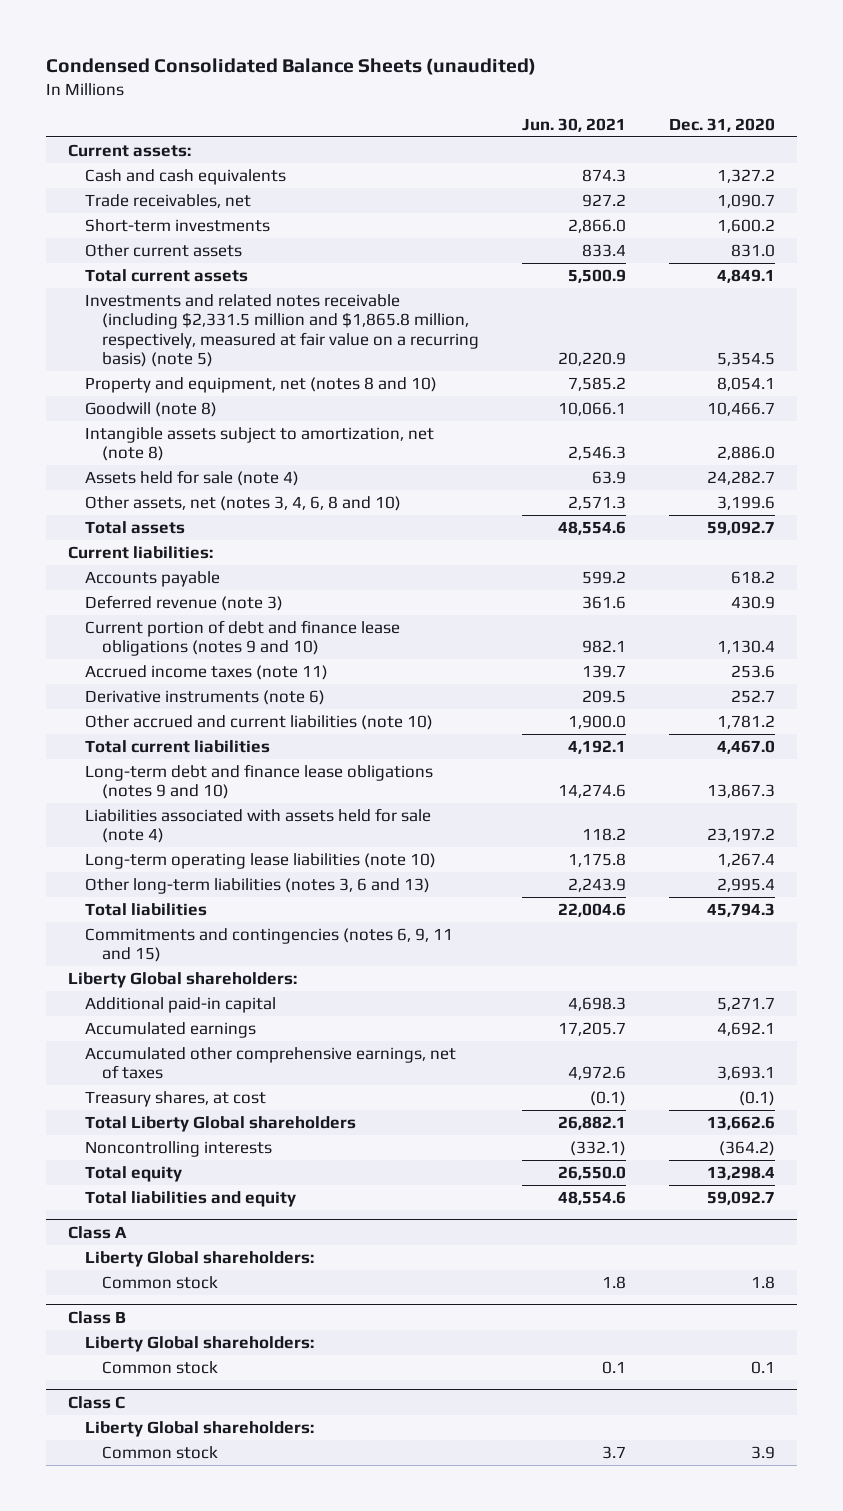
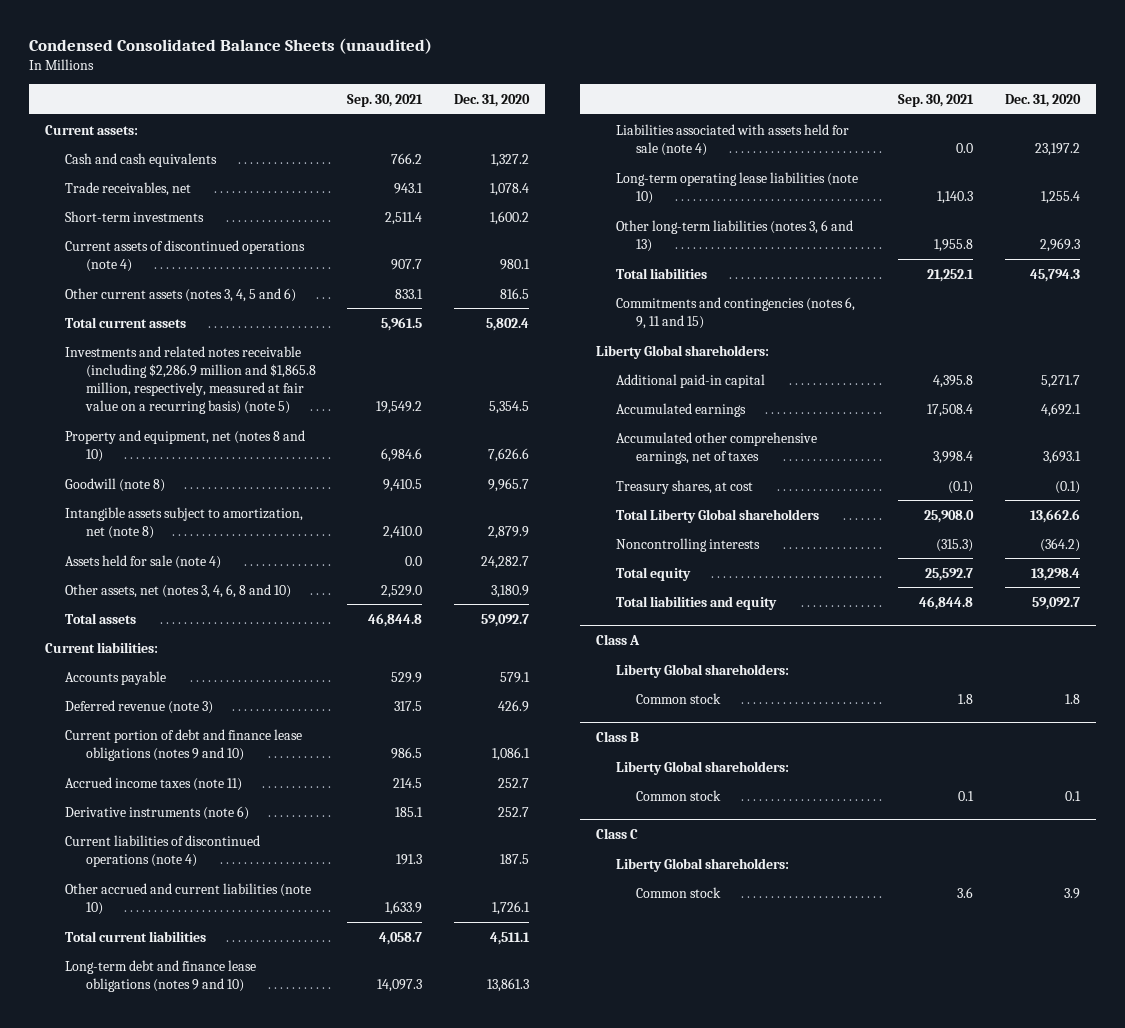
- | Jun. 30, 2021 | Dec. 31, 2020
+ | Sep. 30, 2021 | Dec. 31, 2020
- Trade receivables, net | 927.2 | 1,090.7
+ Trade receivables, net | 943.1 | 1,078.4
- Other current assets | 833.4 | 831.0
- Total current assets | 5,500.9 | 4,849.1
- Investments and related notes receivable (including $2,331.5 million and $1,865.8 million, respectively, measured at fair value on a recurring basis) (note 5) | 20,220.9 | 5,354.5
- Property and equipment, net (notes 8 and 10) | 7,585.2 | 8,054.1
- Goodwill (note 8) | 10,066.1 | 10,466.7
- Intangible assets subject to amortization, net (note 8) | 2,546.3 | 2,886.0
+ Current assets of discontinued operations (note 4) | 907.7 | 980.1
+ Other current assets (notes 3, 4, 5 and 6) | 833.1 | 816.5
+ Total current assets | 5,961.5 | 5,802.4
+ Investments and related notes receivable (including $2,286.9 million and $1,865.8 million, respectively, measured at fair value on a recurring basis) (note 5) | 19,549.2 | 5,354.5
+ Property and equipment, net (notes 8 and 10) | 6,984.6 | 7,626.6
+ Goodwill (note 8) | 9,410.5 | 9,965.7
+ Intangible assets subject to amortization, net (note 8) | 2,410.0 | 2,879.9
- Other assets, net (notes 3, 4, 6, 8 and 10) | 2,571.3 | 3,199.6
+ Other assets, net (notes 3, 4, 6, 8 and 10) | 2,529.0 | 3,180.9
- Accounts payable | 599.2 | 618.2
- Deferred revenue (note 3) | 361.6 | 430.9
- Current portion of debt and finance lease obligations (notes 9 and 10) | 982.1 | 1,130.4
- Accrued income taxes (note 11) | 139.7 | 253.6
+ Accounts payable | 529.9 | 579.1
+ Deferred revenue (note 3) | 317.5 | 426.9
+ Current portion of debt and finance lease obligations (notes 9 and 10) | 986.5 | 1,086.1
+ Accrued income taxes (note 11) | 214.5 | 252.7
- Other accrued and current liabilities (note 10) | 1,900.0 | 1,781.2
- Total current liabilities | 4,192.1 | 4,467.0
- Long-term debt and finance lease obligations (notes 9 and 10) | 14,274.6 | 13,867.3
+ Current liabilities of discontinued operations (note 4) | 191.3 | 187.5
+ Other accrued and current liabilities (note 10) | 1,633.9 | 1,726.1
+ Total current liabilities | 4,058.7 | 4,511.1
+ Long-term debt and finance lease obligations (notes 9 and 10) | 14,097.3 | 13,861.3
- Long-term operating lease liabilities (note 10) | 1,175.8 | 1,267.4
- Other long-term liabilities (notes 3, 6 and 13) | 2,243.9 | 2,995.4
+ Long-term operating lease liabilities (note 10) | 1,140.3 | 1,255.4
+ Other long-term liabilities (notes 3, 6 and 13) | 1,955.8 | 2,969.3

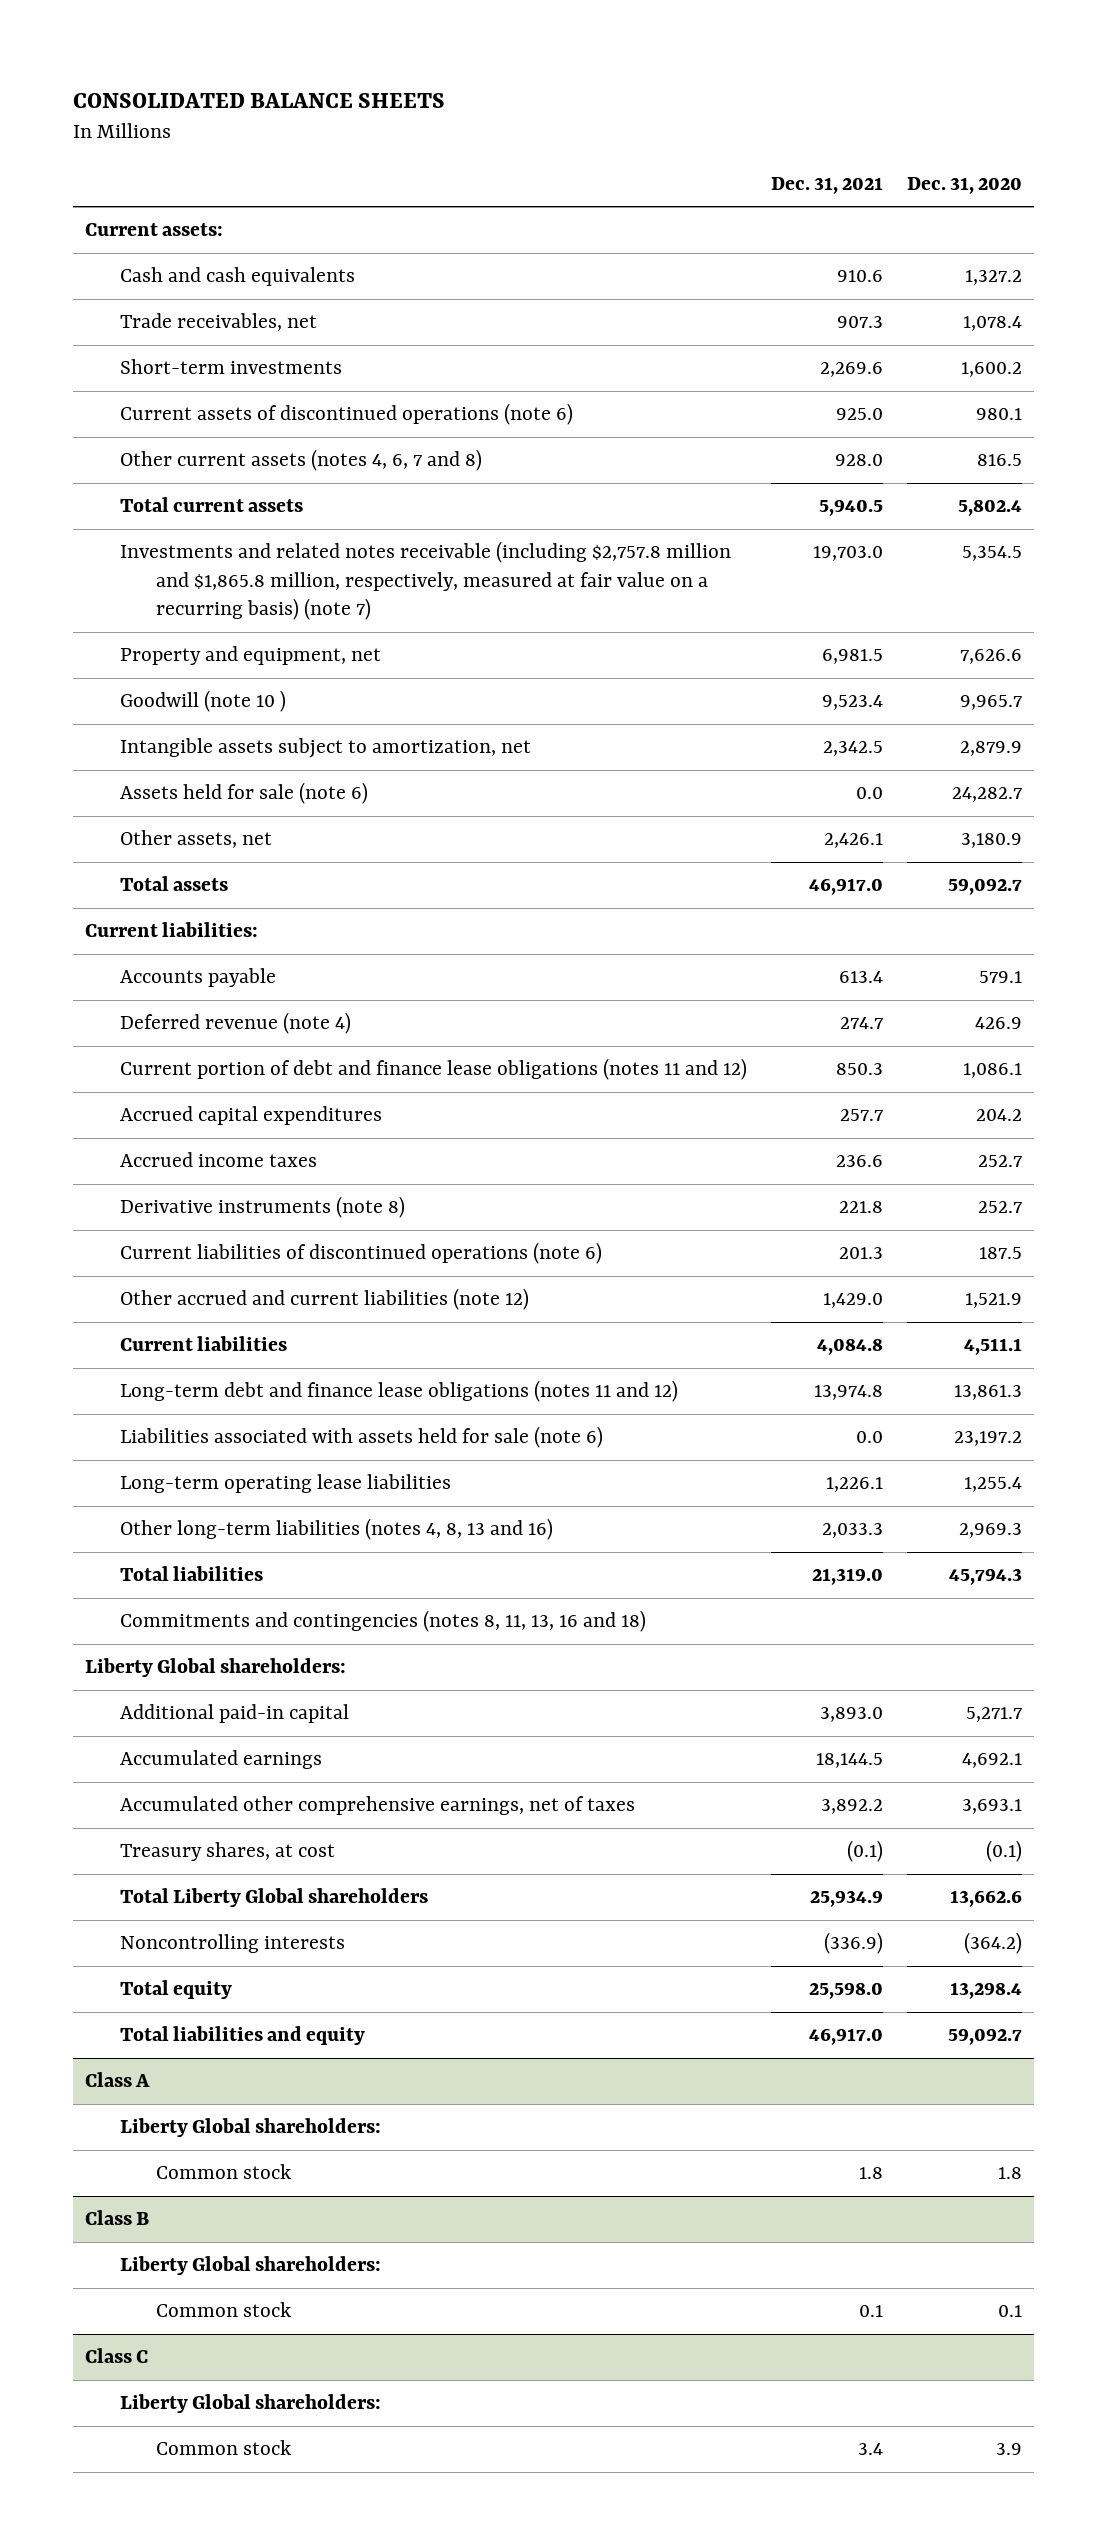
- Condensed Consolidated Balance Sheets (unaudited)
+ CONSOLIDATED BALANCE SHEETS
- | Sep. 30, 2021 | Dec. 31, 2020
+ | Dec. 31, 2021 | Dec. 31, 2020
- Current assets of discontinued operations (note 4) | 907.7 | 980.1
- Other current assets (notes 3, 4, 5 and 6) | 833.1 | 816.5
+ Current assets of discontinued operations (note 6) | 925.0 | 980.1
+ Other current assets (notes 4, 6, 7 and 8) | 928.0 | 816.5
- Investments and related notes receivable (including $2,286.9 million and $1,865.8 million, respectively, measured at fair value on a recurring basis) (note 5) | 19,549.2 | 5,354.5
- Property and equipment, net (notes 8 and 10) | 6,984.6 | 7,626.6
- Goodwill (note 8) | 9,410.5 | 9,965.7
- Intangible assets subject to amortization, net (note 8) | 2,410.0 | 2,879.9
- Assets held for sale (note 4) | 0.0 | 24,282.7
- Other assets, net (notes 3, 4, 6, 8 and 10) | 2,529.0 | 3,180.9
+ Investments and related notes receivable (including $2,757.8 million and $1,865.8 million, respectively, measured at fair value on a recurring basis) (note 7) | 19,703.0 | 5,354.5
+ Property and equipment, net | 6,981.5 | 7,626.6
+ Goodwill (note 10 ) | 9,523.4 | 9,965.7
+ Intangible assets subject to amortization, net | 2,342.5 | 2,879.9
+ Assets held for sale (note 6) | 0.0 | 24,282.7
+ Other assets, net | 2,426.1 | 3,180.9
- Deferred revenue (note 3) | 317.5 | 426.9
- Current portion of debt and finance lease obligations (notes 9 and 10) | 986.5 | 1,086.1
- Accrued income taxes (note 11) | 214.5 | 252.7
- Derivative instruments (note 6) | 185.1 | 252.7
- Current liabilities of discontinued operations (note 4) | 191.3 | 187.5
- Other accrued and current liabilities (note 10) | 1,633.9 | 1,726.1
- Total current liabilities | 4,058.7 | 4,511.1
- Long-term debt and finance lease obligations (notes 9 and 10) | 14,097.3 | 13,861.3
- Liabilities associated with assets held for sale (note 4) | 0.0 | 23,197.2
- Long-term operating lease liabilities (note 10) | 1,140.3 | 1,255.4
- Other long-term liabilities (notes 3, 6 and 13) | 1,955.8 | 2,969.3
+ Deferred revenue (note 4) | 274.7 | 426.9
+ Current portion of debt and finance lease obligations (notes 11 and 12) | 850.3 | 1,086.1
+ Accrued capital expenditures | 257.7 | 204.2
+ Accrued income taxes | 236.6 | 252.7
+ Derivative instruments (note 8) | 221.8 | 252.7
+ Current liabilities of discontinued operations (note 6) | 201.3 | 187.5
+ Other accrued and current liabilities (note 12) | 1,429.0 | 1,521.9
+ Current liabilities | 4,084.8 | 4,511.1
+ Long-term debt and finance lease obligations (notes 11 and 12) | 13,974.8 | 13,861.3
+ Liabilities associated with assets held for sale (note 6) | 0.0 | 23,197.2
+ Long-term operating lease liabilities | 1,226.1 | 1,255.4
+ Other long-term liabilities (notes 4, 8, 13 and 16) | 2,033.3 | 2,969.3
- Commitments and contingencies (notes 6, 9, 11 and 15)
+ Commitments and contingencies (notes 8, 11, 13, 16 and 18)

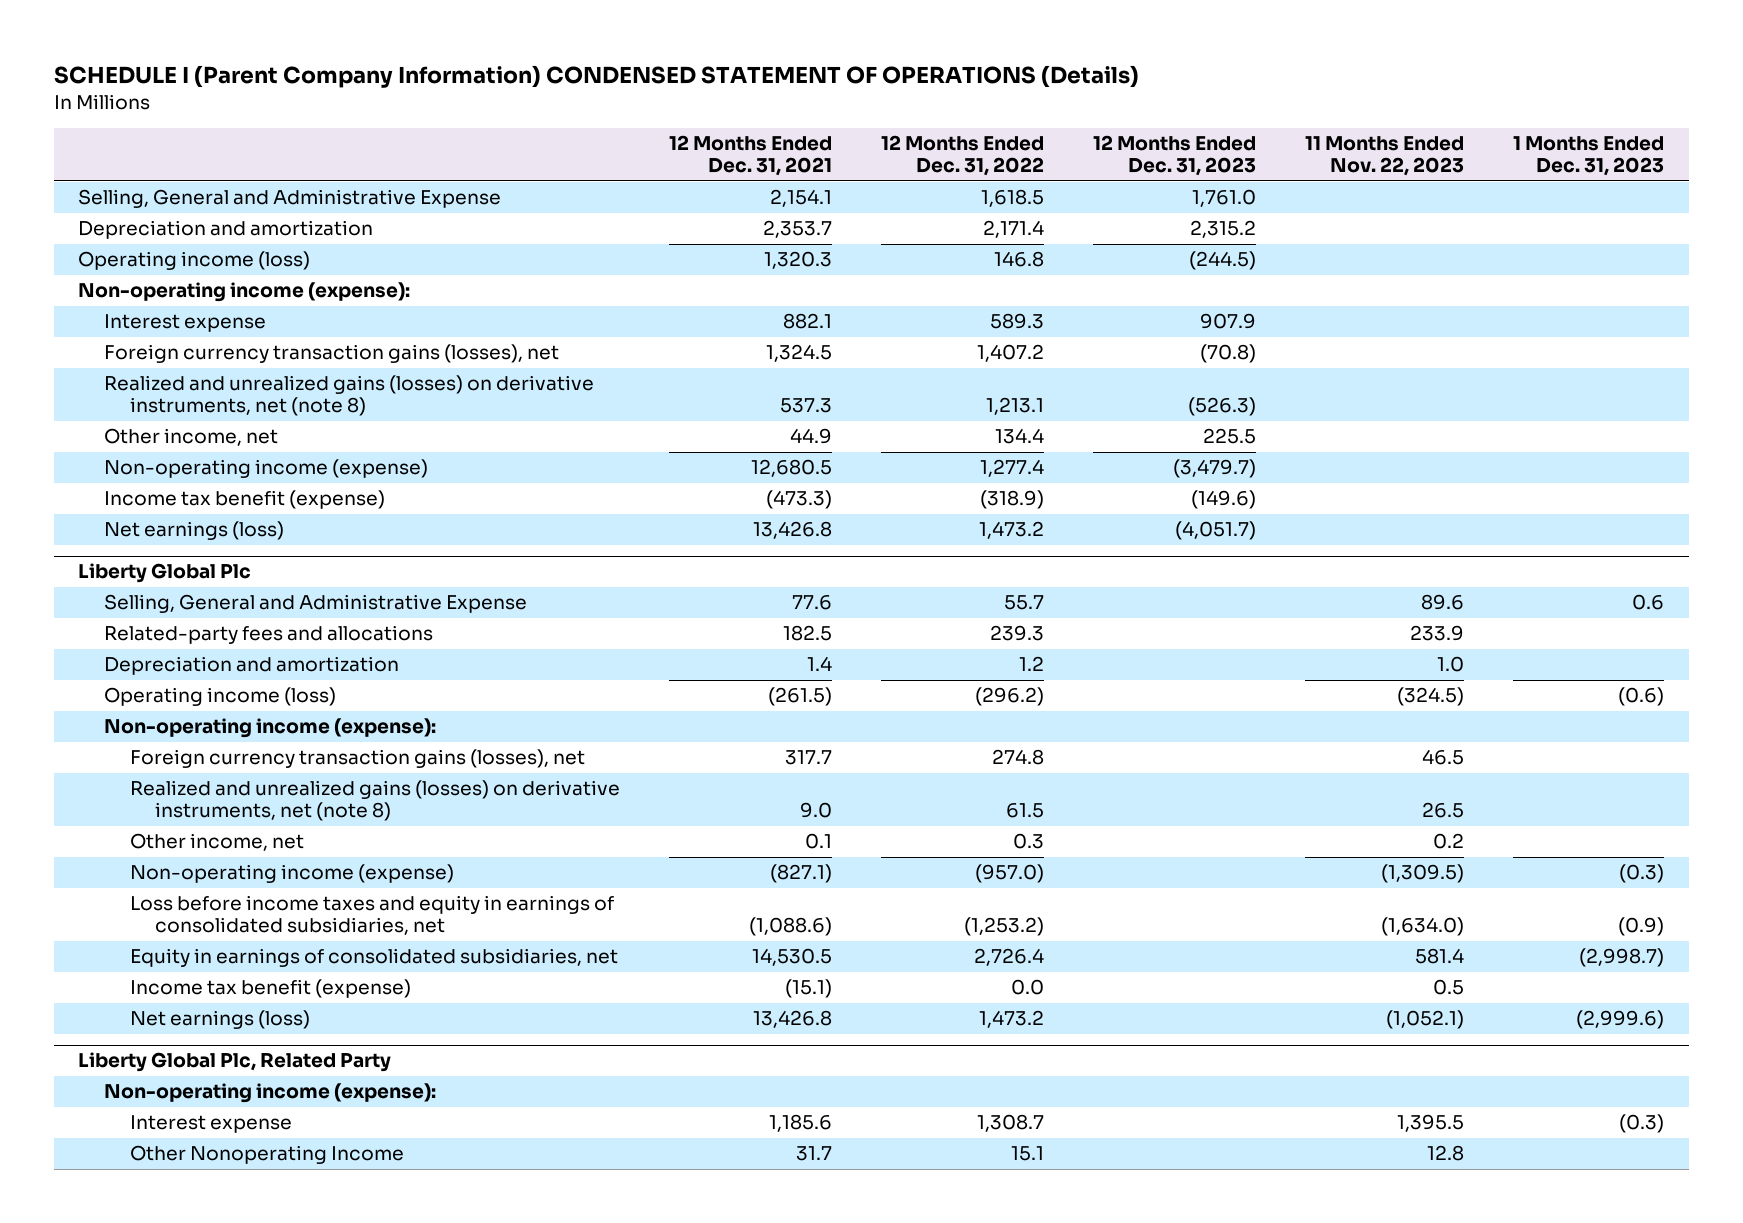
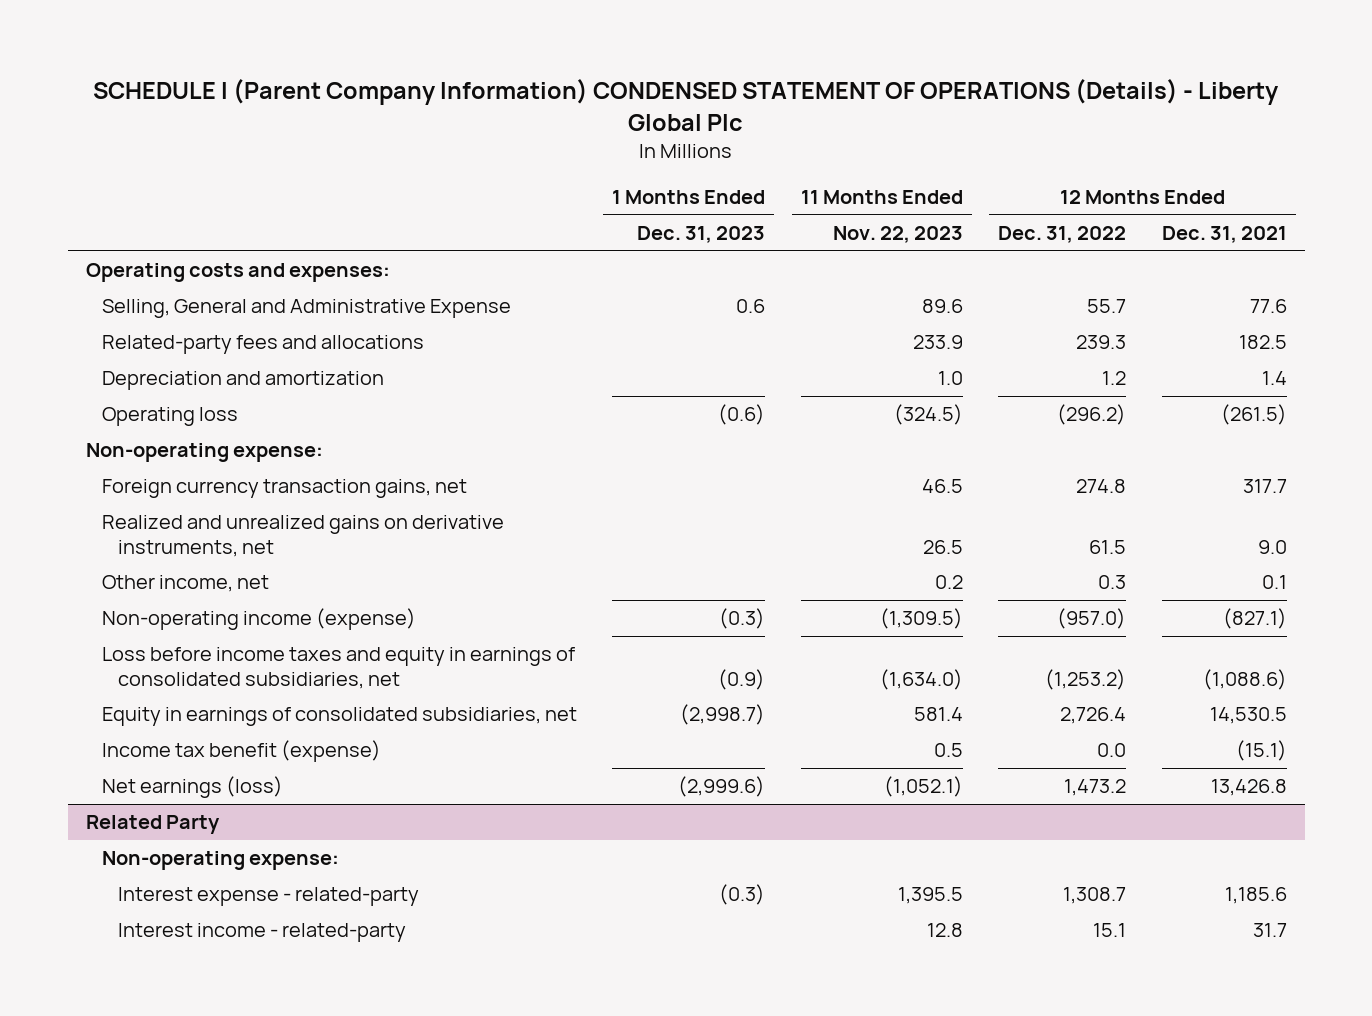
- SCHEDULE I (Parent Company Information) CONDENSED STATEMENT OF OPERATIONS (Details)
+ SCHEDULE I (Parent Company Information) CONDENSED STATEMENT OF OPERATIONS (Details) - Liberty Global Plc
- | 12 Months Ended Dec. 31, 2021 | 12 Months Ended Dec. 31, 2022 | 12 Months Ended Dec. 31, 2023 | 11 Months Ended Nov. 22, 2023 | 1 Months Ended Dec. 31, 2023
+ | 1 Months Ended Dec. 31, 2023 | 11 Months Ended Nov. 22, 2023 | 12 Months Ended Dec. 31, 2022 | 12 Months Ended Dec. 31, 2021
- Selling, General and Administrative Expense | 2,154.1 | 1,618.5 | 1,761.0 | |
- Depreciation and amortization | 2,353.7 | 2,171.4 | 2,315.2 | |
- Operating income (loss) | 1,320.3 | 146.8 | (244.5) | |
- Non-operating income (expense):
- Interest expense | 882.1 | 589.3 | 907.9 | |
- Foreign currency transaction gains (losses), net | 1,324.5 | 1,407.2 | (70.8) | |
- Realized and unrealized gains (losses) on derivative instruments, net (note 8) | 537.3 | 1,213.1 | (526.3) | |
- Other income, net | 44.9 | 134.4 | 225.5 | |
- Non-operating income (expense) | 12,680.5 | 1,277.4 | (3,479.7) | |
- Income tax benefit (expense) | (473.3) | (318.9) | (149.6) | |
- Net earnings (loss) | 13,426.8 | 1,473.2 | (4,051.7) | |
- Liberty Global Plc
+ Operating costs and expenses:
- Operating income (loss) | (261.5) | (296.2) | | (324.5) | (0.6)
- Non-operating income (expense):
- Foreign currency transaction gains (losses), net | 317.7 | 274.8 | | 46.5 |
- Realized and unrealized gains (losses) on derivative instruments, net (note 8) | 9.0 | 61.5 | | 26.5 |
+ Operating loss | (0.6) | (324.5) | (296.2) | (261.5)
+ Non-operating expense:
+ Foreign currency transaction gains, net | | 46.5 | 274.8 | 317.7
+ Realized and unrealized gains on derivative instruments, net | | 26.5 | 61.5 | 9.0
- Liberty Global Plc, Related Party
- Non-operating income (expense):
- Interest expense | 1,185.6 | 1,308.7 | | 1,395.5 | (0.3)
- Other Nonoperating Income | 31.7 | 15.1 | | 12.8 |
+ Related Party
+ Non-operating expense:
+ Interest expense - related-party | (0.3) | 1,395.5 | 1,308.7 | 1,185.6
+ Interest income - related-party | | 12.8 | 15.1 | 31.7

